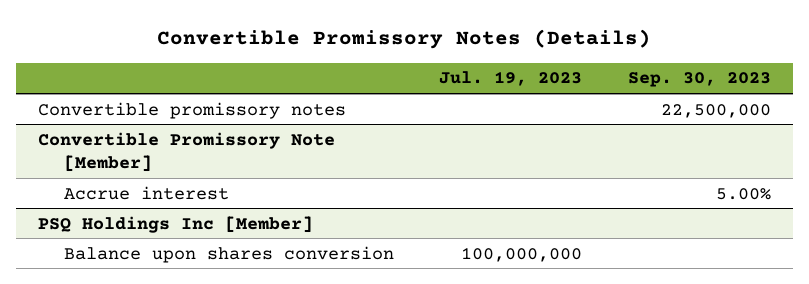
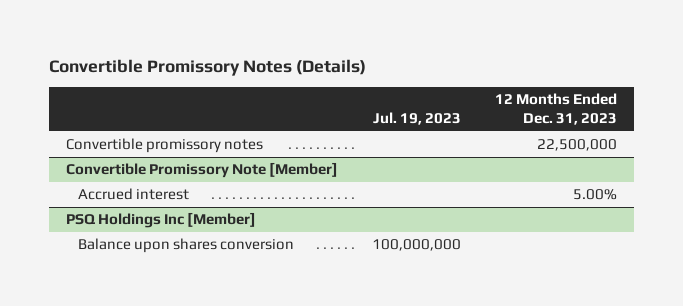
- | Jul. 19, 2023 | Sep. 30, 2023
+ | Jul. 19, 2023 | 12 Months Ended Dec. 31, 2023
@ Convertible Promissory Note [Member]
- Accrue interest | | 5.00%
+ Accrued interest | | 5.00%

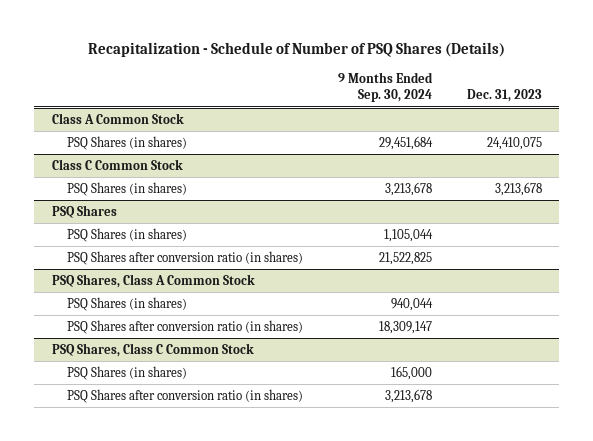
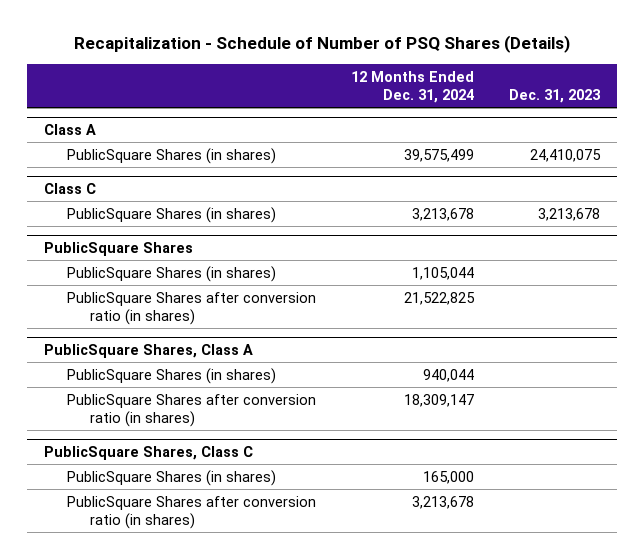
- | 9 Months Ended Sep. 30, 2024 | Dec. 31, 2023
+ | 12 Months Ended Dec. 31, 2024 | Dec. 31, 2023
- Class A Common Stock
- PSQ Shares (in shares) | 29,451,684 | 24,410,075
- Class C Common Stock
- PSQ Shares (in shares) | 3,213,678 | 3,213,678
- PSQ Shares
- PSQ Shares (in shares) | 1,105,044 |
- PSQ Shares after conversion ratio (in shares) | 21,522,825 |
- PSQ Shares, Class A Common Stock
- PSQ Shares (in shares) | 940,044 |
- PSQ Shares after conversion ratio (in shares) | 18,309,147 |
- PSQ Shares, Class C Common Stock
- PSQ Shares (in shares) | 165,000 |
- PSQ Shares after conversion ratio (in shares) | 3,213,678 |
+ Class A
+ PublicSquare Shares (in shares) | 39,575,499 | 24,410,075
+ Class C
+ PublicSquare Shares (in shares) | 3,213,678 | 3,213,678
+ PublicSquare Shares
+ PublicSquare Shares (in shares) | 1,105,044 |
+ PublicSquare Shares after conversion ratio (in shares) | 21,522,825 |
+ PublicSquare Shares, Class A
+ PublicSquare Shares (in shares) | 940,044 |
+ PublicSquare Shares after conversion ratio (in shares) | 18,309,147 |
+ PublicSquare Shares, Class C
+ PublicSquare Shares (in shares) | 165,000 |
+ PublicSquare Shares after conversion ratio (in shares) | 3,213,678 |

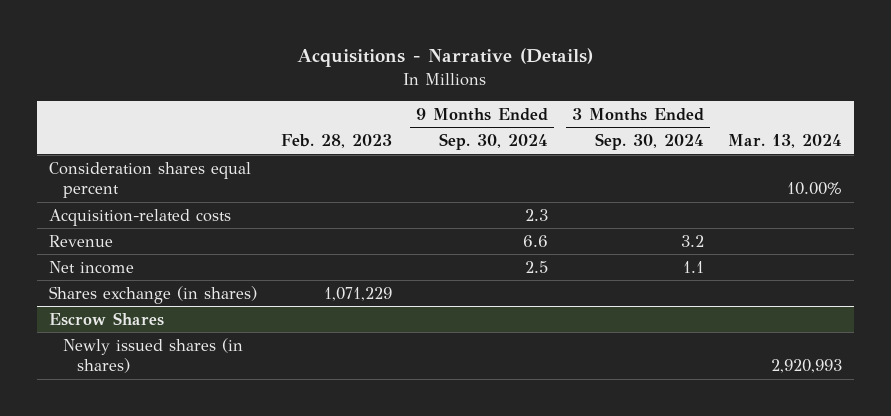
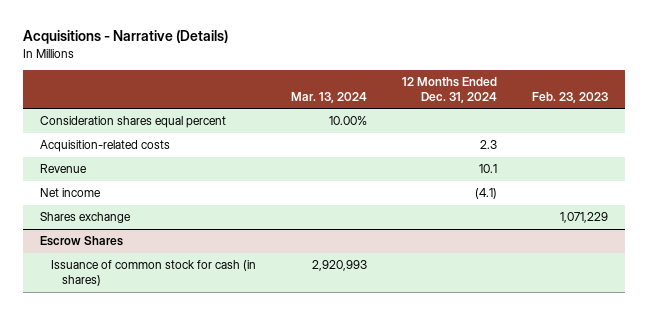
- | Feb. 28, 2023 | 9 Months Ended Sep. 30, 2024 | 3 Months Ended Sep. 30, 2024 | Mar. 13, 2024
+ | Mar. 13, 2024 | 12 Months Ended Dec. 31, 2024 | Feb. 23, 2023
- Shares exchange (in shares) | 1,071,229 | | |
+ Shares exchange | | | 1,071,229
@ Escrow Shares
- Newly issued shares (in shares) | | | | 2,920,993
+ Issuance of common stock for cash (in shares) | 2,920,993 | |

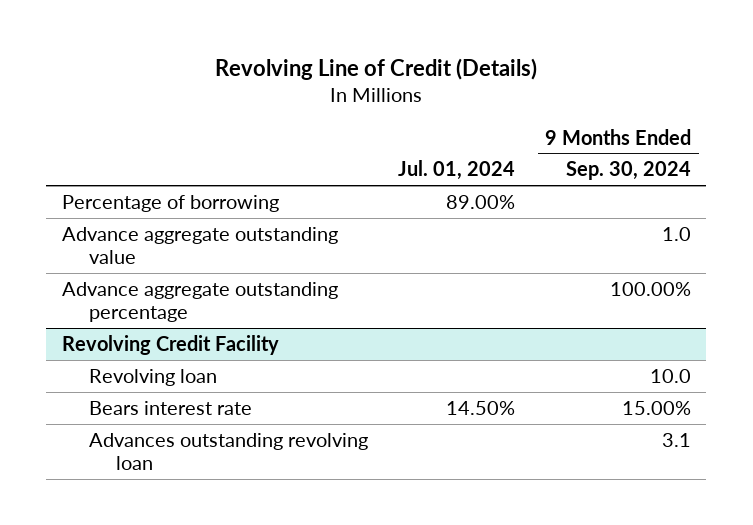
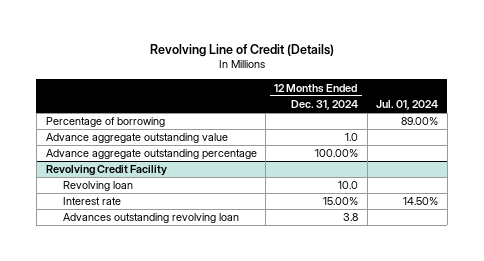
- | Jul. 01, 2024 | 9 Months Ended Sep. 30, 2024
+ | 12 Months Ended Dec. 31, 2024 | Jul. 01, 2024
@ Revolving Credit Facility
- Bears interest rate | 14.50% | 15.00%
+ Interest rate | 15.00% | 14.50%

